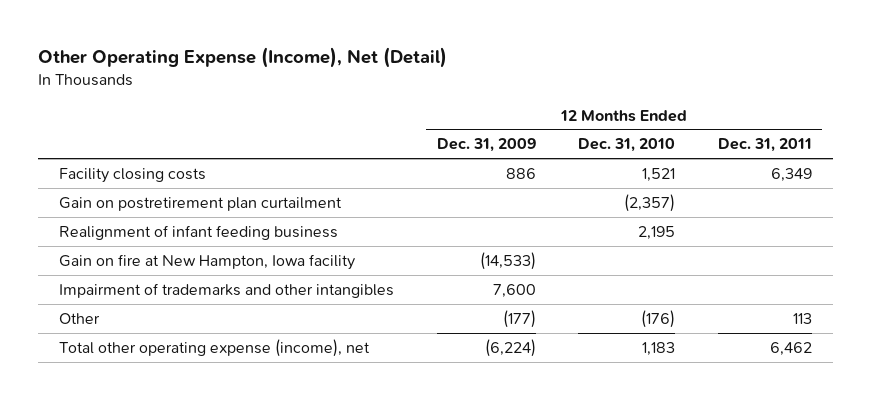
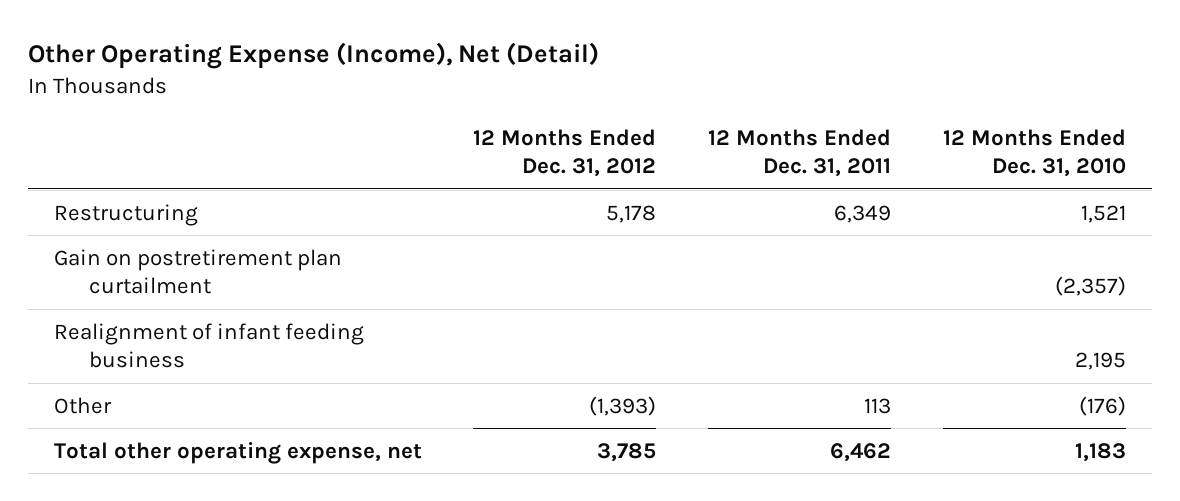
- | 12 Months Ended Dec. 31, 2009 | 12 Months Ended Dec. 31, 2010 | 12 Months Ended Dec. 31, 2011
+ | 12 Months Ended Dec. 31, 2012 | 12 Months Ended Dec. 31, 2011 | 12 Months Ended Dec. 31, 2010
- Facility closing costs | 886 | 1,521 | 6,349
+ Restructuring | 5,178 | 6,349 | 1,521
- Gain on fire at New Hampton, Iowa facility | (14,533) | |
- Impairment of trademarks and other intangibles | 7,600 | |
- Total other operating expense (income), net | (6,224) | 1,183 | 6,462
+ Total other operating expense, net | 3,785 | 6,462 | 1,183

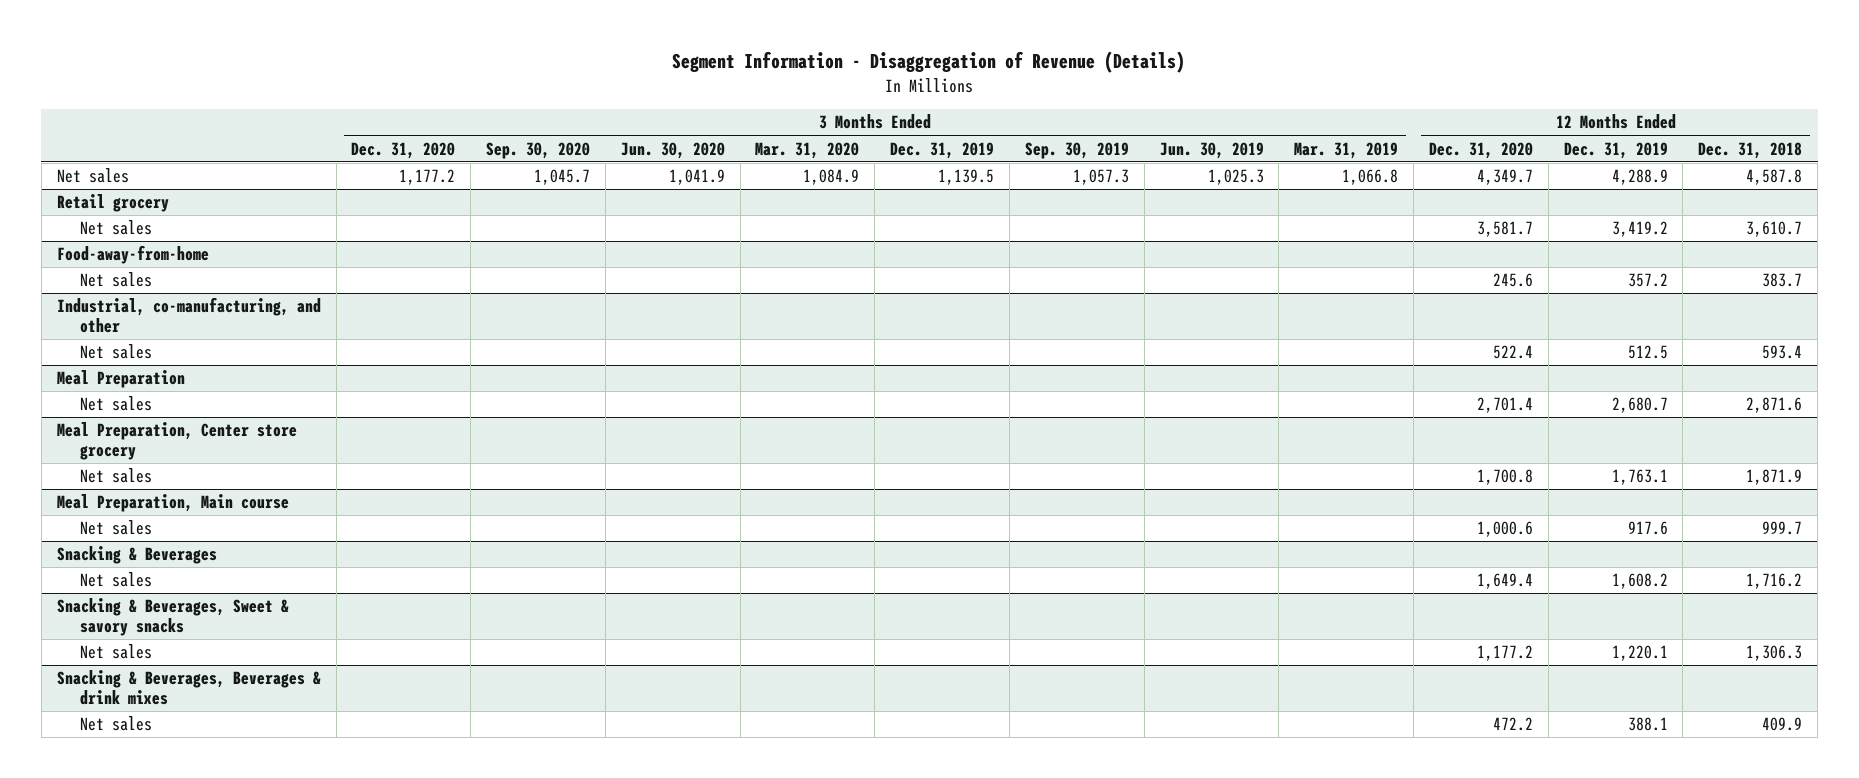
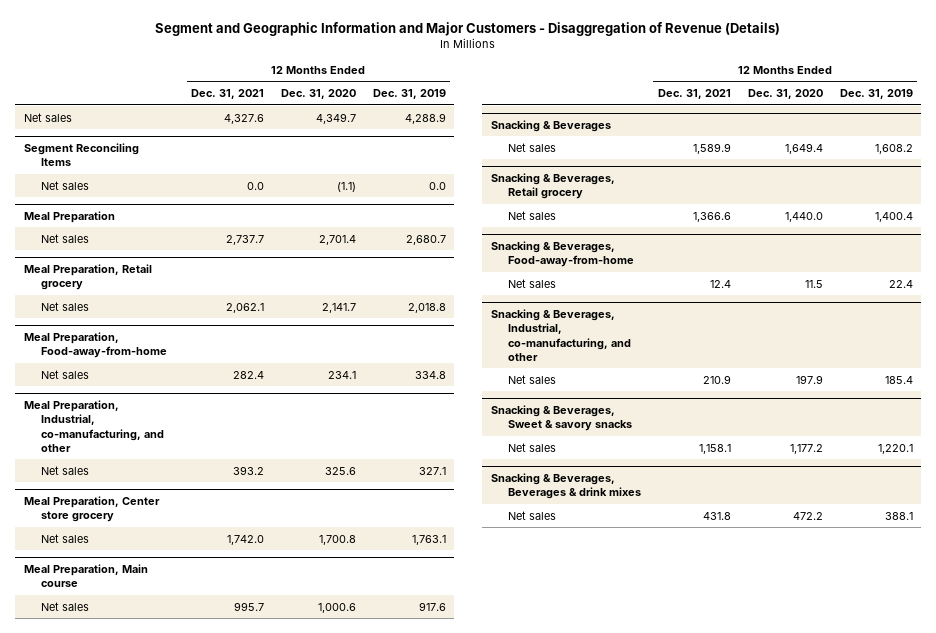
- Segment Information - Disaggregation of Revenue (Details)
+ Segment and Geographic Information and Major Customers - Disaggregation of Revenue (Details)
- | 3 Months Ended Dec. 31, 2020 | 3 Months Ended Sep. 30, 2020 | 3 Months Ended Jun. 30, 2020 | 3 Months Ended Mar. 31, 2020 | 3 Months Ended Dec. 31, 2019 | 3 Months Ended Sep. 30, 2019 | 3 Months Ended Jun. 30, 2019 | 3 Months Ended Mar. 31, 2019 | 12 Months Ended Dec. 31, 2020 | 12 Months Ended Dec. 31, 2019 | 12 Months Ended Dec. 31, 2018
+ | 12 Months Ended Dec. 31, 2021 | 12 Months Ended Dec. 31, 2020 | 12 Months Ended Dec. 31, 2019
- Retail grocery
- Net sales | | | | | | | | | 3,581.7 | 3,419.2 | 3,610.7
- Food-away-from-home
- Net sales | | | | | | | | | 245.6 | 357.2 | 383.7
- Industrial, co-manufacturing, and other
- Net sales | | | | | | | | | 522.4 | 512.5 | 593.4
+ Segment Reconciling Items
+ Net sales | 0.0 | (1.1) | 0.0
+ Meal Preparation, Retail grocery
+ Net sales | 2,062.1 | 2,141.7 | 2,018.8
+ Meal Preparation, Food-away-from-home
+ Net sales | 282.4 | 234.1 | 334.8
+ Meal Preparation, Industrial, co-manufacturing, and other
+ Net sales | 393.2 | 325.6 | 327.1
+ Snacking & Beverages, Retail grocery
+ Net sales | 1,366.6 | 1,440.0 | 1,400.4
+ Snacking & Beverages, Food-away-from-home
+ Net sales | 12.4 | 11.5 | 22.4
+ Snacking & Beverages, Industrial, co-manufacturing, and other
+ Net sales | 210.9 | 197.9 | 185.4

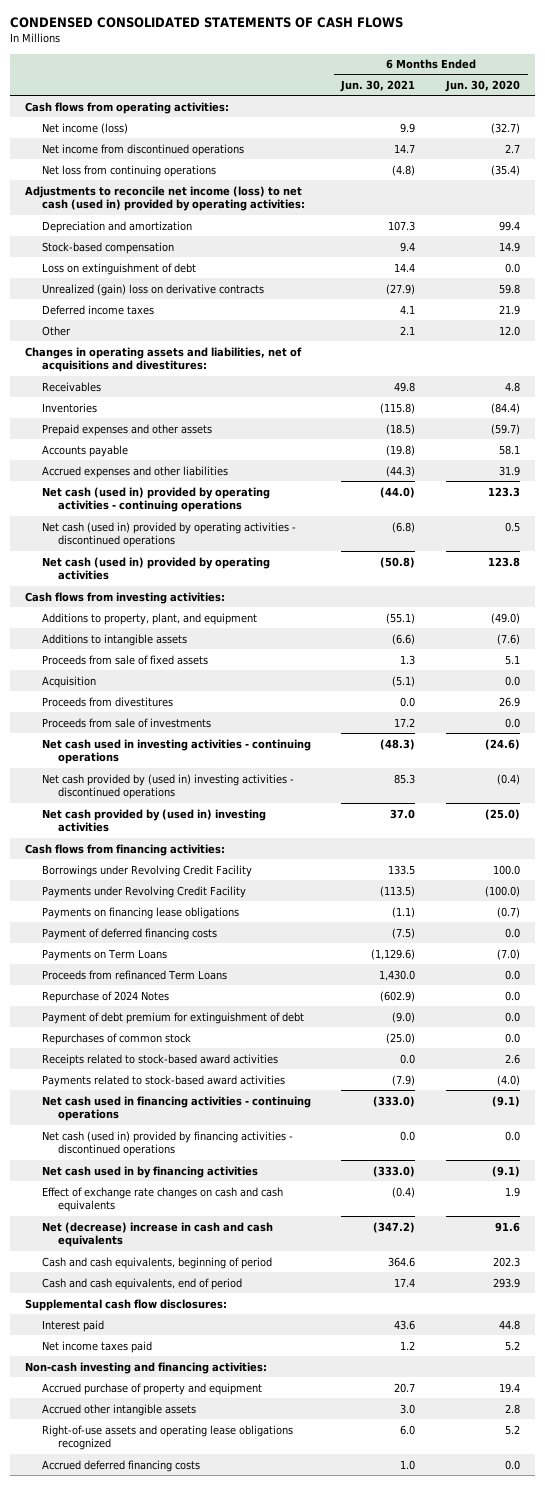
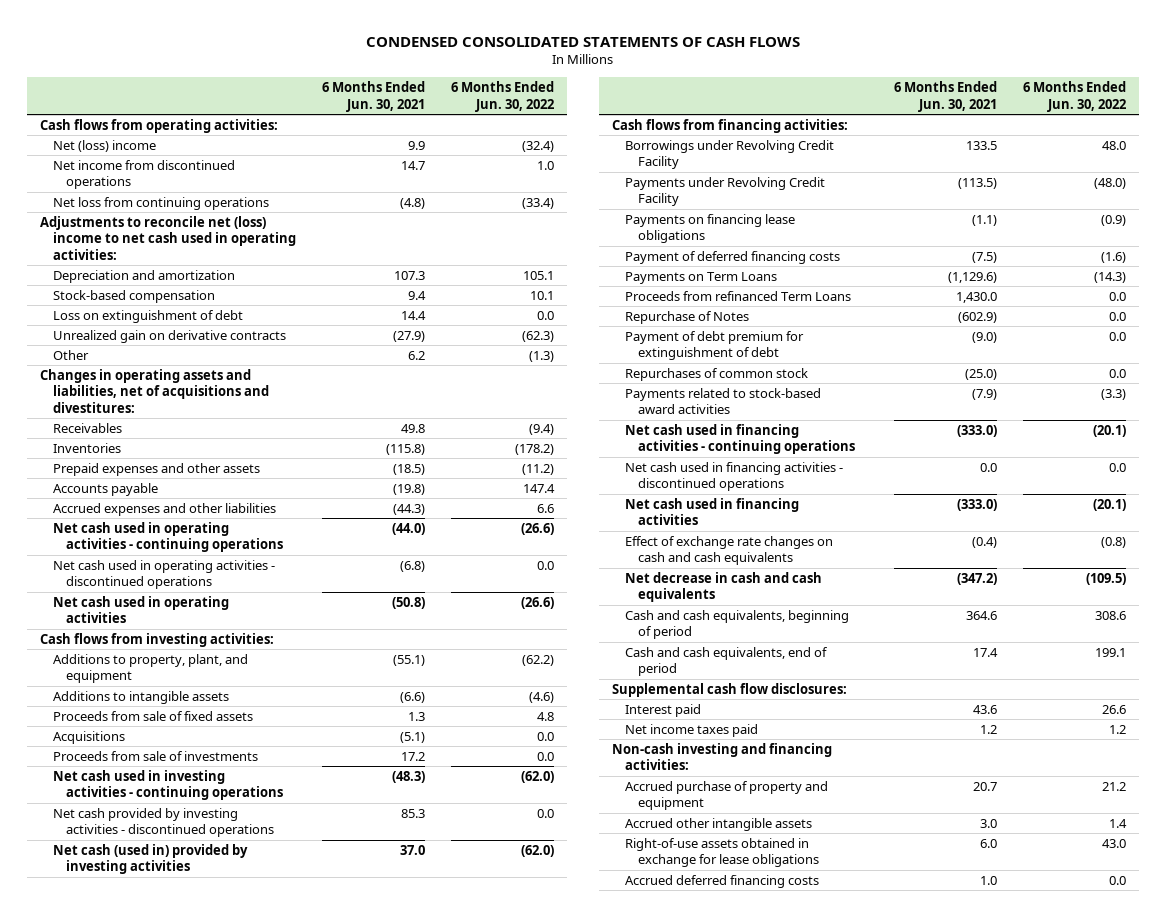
- | 6 Months Ended Jun. 30, 2021 | 6 Months Ended Jun. 30, 2020
+ | 6 Months Ended Jun. 30, 2021 | 6 Months Ended Jun. 30, 2022
- Net income (loss) | 9.9 | (32.7)
+ Net (loss) income | 9.9 | (32.4)
- Adjustments to reconcile net income (loss) to net cash (used in) provided by operating activities:
+ Adjustments to reconcile net (loss) income to net cash used in operating activities:
- Unrealized (gain) loss on derivative contracts | (27.9) | 59.8
- Deferred income taxes | 4.1 | 21.9
- Other | 2.1 | 12.0
+ Unrealized gain on derivative contracts | (27.9) | (62.3)
+ Other | 6.2 | (1.3)
- Net cash (used in) provided by operating activities - continuing operations | (44.0) | 123.3
- Net cash (used in) provided by operating activities - discontinued operations | (6.8) | 0.5
- Net cash (used in) provided by operating activities | (50.8) | 123.8
+ Net cash used in operating activities - continuing operations | (44.0) | (26.6)
+ Net cash used in operating activities - discontinued operations | (6.8) | 0.0
+ Net cash used in operating activities | (50.8) | (26.6)
- Acquisition | (5.1) | 0.0
- Proceeds from divestitures | 0.0 | 26.9
+ Acquisitions | (5.1) | 0.0
- Net cash provided by (used in) investing activities - discontinued operations | 85.3 | (0.4)
- Net cash provided by (used in) investing activities | 37.0 | (25.0)
+ Net cash provided by investing activities - discontinued operations | 85.3 | 0.0
+ Net cash (used in) provided by investing activities | 37.0 | (62.0)
- Repurchase of 2024 Notes | (602.9) | 0.0
+ Repurchase of Notes | (602.9) | 0.0
- Receipts related to stock-based award activities | 0.0 | 2.6
- Net cash (used in) provided by financing activities - discontinued operations | 0.0 | 0.0
- Net cash used in by financing activities | (333.0) | (9.1)
+ Net cash used in financing activities - discontinued operations | 0.0 | 0.0
+ Net cash used in financing activities | (333.0) | (20.1)
- Net (decrease) increase in cash and cash equivalents | (347.2) | 91.6
+ Net decrease in cash and cash equivalents | (347.2) | (109.5)
- Right-of-use assets and operating lease obligations recognized | 6.0 | 5.2
+ Right-of-use assets obtained in exchange for lease obligations | 6.0 | 43.0

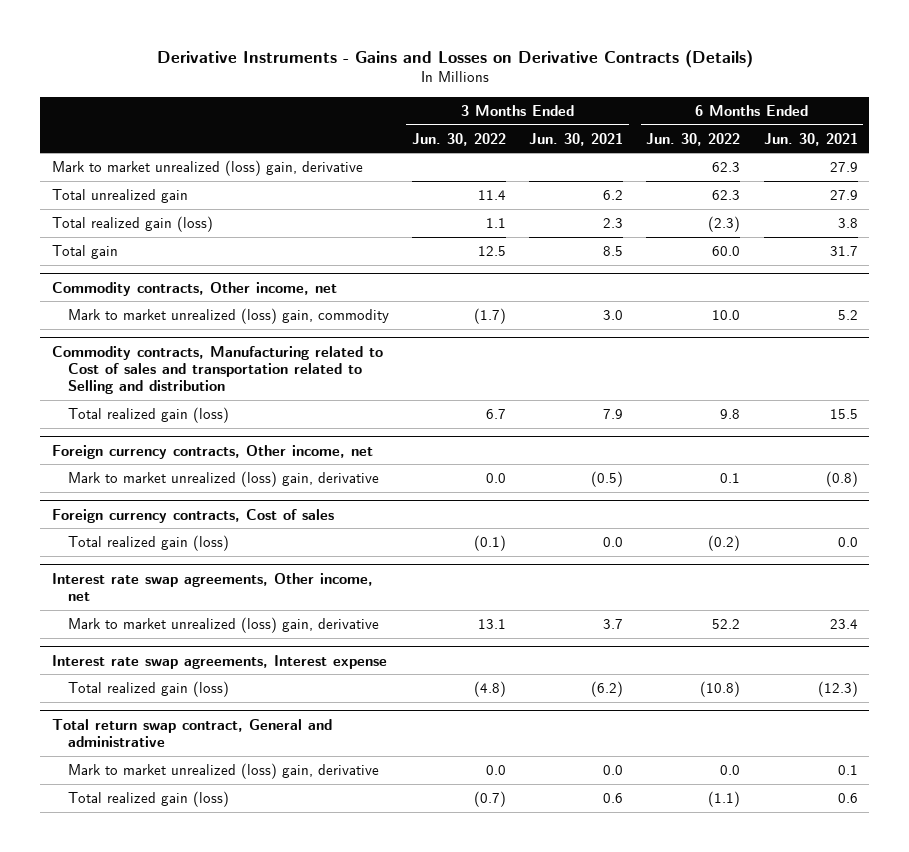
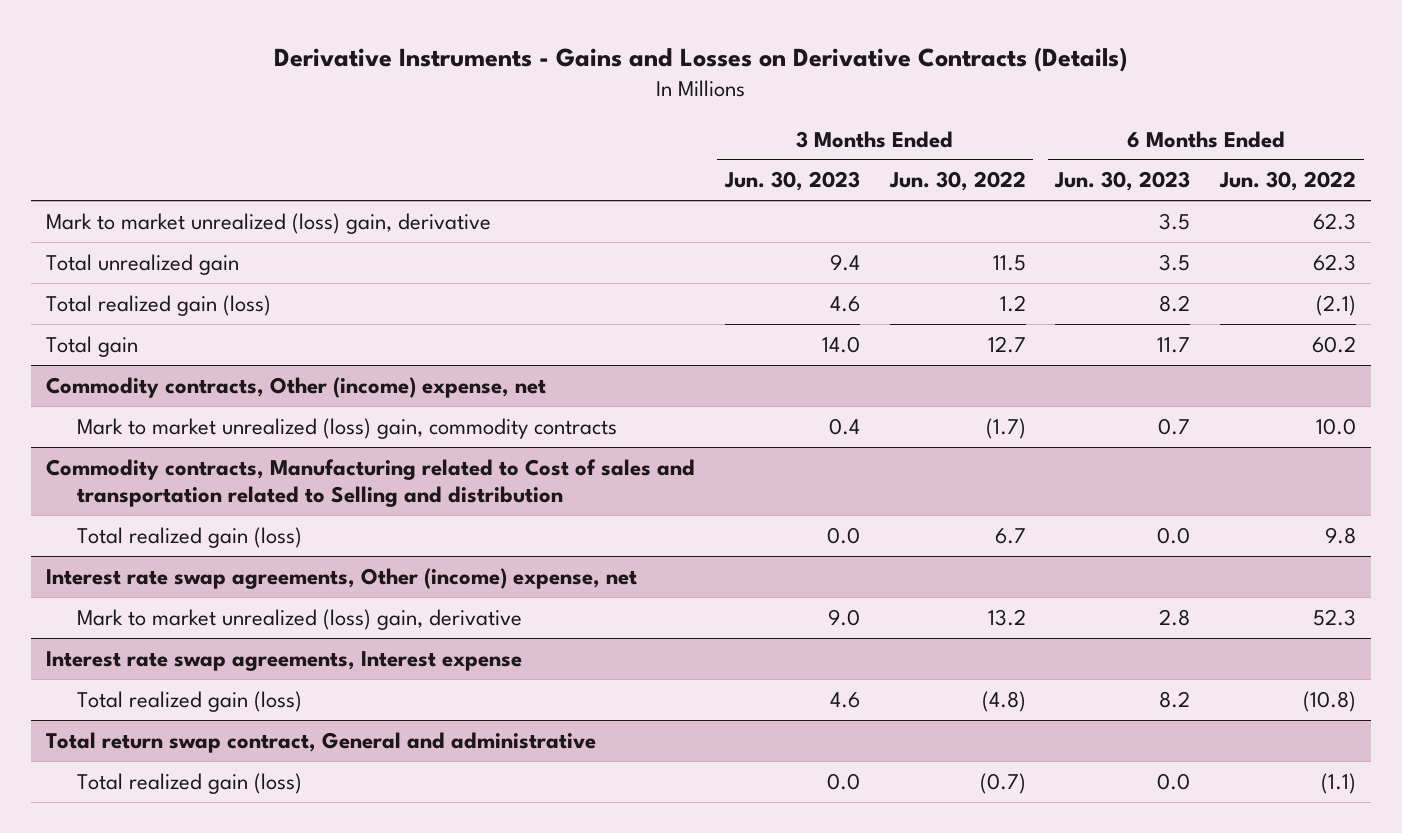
- | 3 Months Ended Jun. 30, 2022 | 3 Months Ended Jun. 30, 2021 | 6 Months Ended Jun. 30, 2022 | 6 Months Ended Jun. 30, 2021
+ | 3 Months Ended Jun. 30, 2023 | 3 Months Ended Jun. 30, 2022 | 6 Months Ended Jun. 30, 2023 | 6 Months Ended Jun. 30, 2022
- Total unrealized gain | 11.4 | 6.2 | 62.3 | 27.9
- Total realized gain (loss) | 1.1 | 2.3 | (2.3) | 3.8
- Total gain | 12.5 | 8.5 | 60.0 | 31.7
- Commodity contracts, Other income, net
- Mark to market unrealized (loss) gain, commodity | (1.7) | 3.0 | 10.0 | 5.2
+ Total unrealized gain | 9.4 | 11.5 | 3.5 | 62.3
+ Total realized gain (loss) | 4.6 | 1.2 | 8.2 | (2.1)
+ Total gain | 14.0 | 12.7 | 11.7 | 60.2
+ Commodity contracts, Other (income) expense, net
+ Mark to market unrealized (loss) gain, commodity contracts | 0.4 | (1.7) | 0.7 | 10.0
- Foreign currency contracts, Other income, net
- Mark to market unrealized (loss) gain, derivative | 0.0 | (0.5) | 0.1 | (0.8)
- Foreign currency contracts, Cost of sales
- Total realized gain (loss) | (0.1) | 0.0 | (0.2) | 0.0
- Interest rate swap agreements, Other income, net
- Mark to market unrealized (loss) gain, derivative | 13.1 | 3.7 | 52.2 | 23.4
+ Interest rate swap agreements, Other (income) expense, net
+ Mark to market unrealized (loss) gain, derivative | 9.0 | 13.2 | 2.8 | 52.3
@ Total return swap contract, General and administrative
- Mark to market unrealized (loss) gain, derivative | 0.0 | 0.0 | 0.0 | 0.1

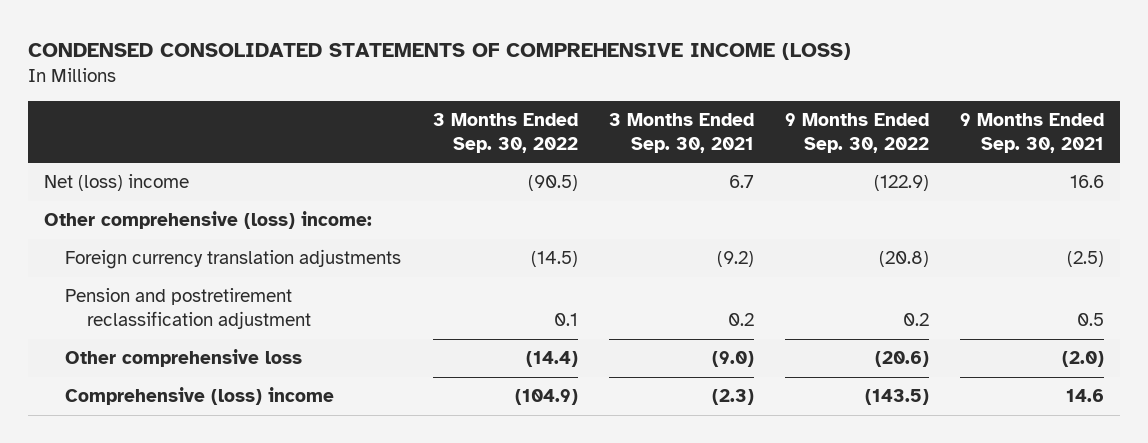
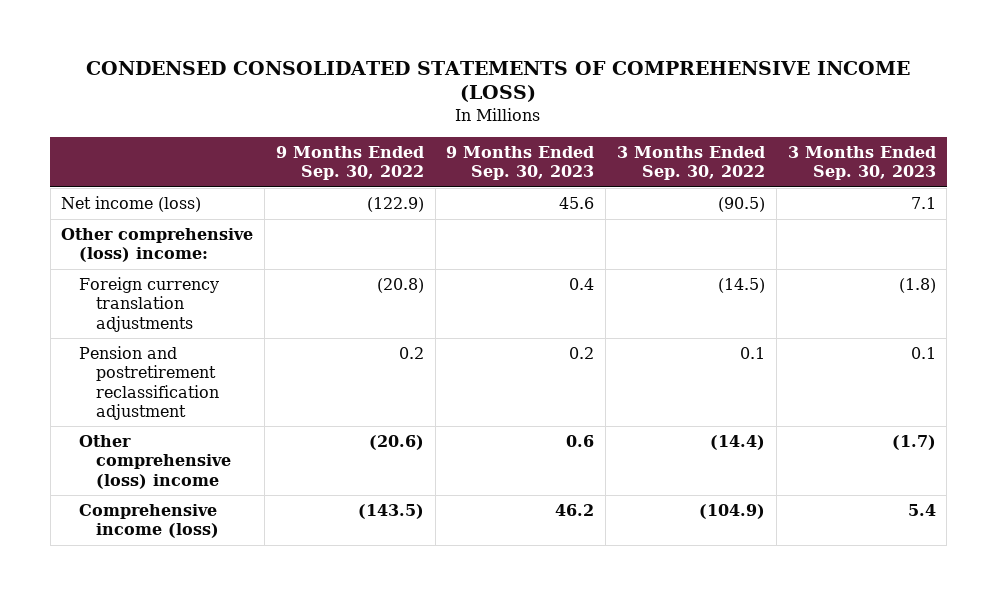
- | 3 Months Ended Sep. 30, 2022 | 3 Months Ended Sep. 30, 2021 | 9 Months Ended Sep. 30, 2022 | 9 Months Ended Sep. 30, 2021
+ | 9 Months Ended Sep. 30, 2022 | 9 Months Ended Sep. 30, 2023 | 3 Months Ended Sep. 30, 2022 | 3 Months Ended Sep. 30, 2023
- Net (loss) income | (90.5) | 6.7 | (122.9) | 16.6
+ Net income (loss) | (122.9) | 45.6 | (90.5) | 7.1
- Other comprehensive loss | (14.4) | (9.0) | (20.6) | (2.0)
- Comprehensive (loss) income | (104.9) | (2.3) | (143.5) | 14.6
+ Other comprehensive (loss) income | (20.6) | 0.6 | (14.4) | (1.7)
+ Comprehensive income (loss) | (143.5) | 46.2 | (104.9) | 5.4

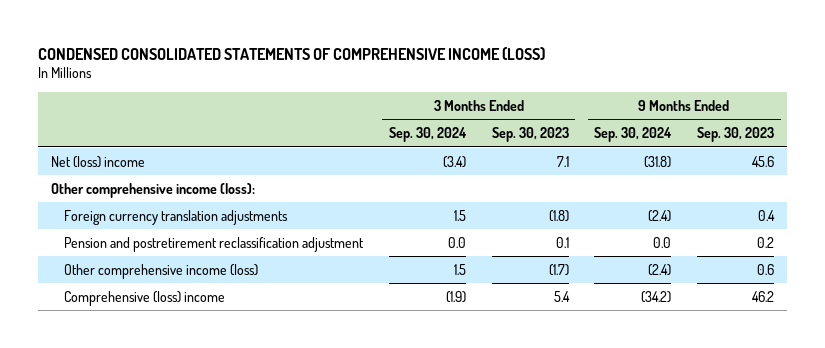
- | 9 Months Ended Sep. 30, 2022 | 9 Months Ended Sep. 30, 2023 | 3 Months Ended Sep. 30, 2022 | 3 Months Ended Sep. 30, 2023
+ | 3 Months Ended Sep. 30, 2024 | 3 Months Ended Sep. 30, 2023 | 9 Months Ended Sep. 30, 2024 | 9 Months Ended Sep. 30, 2023
- Net income (loss) | (122.9) | 45.6 | (90.5) | 7.1
- Other comprehensive (loss) income:
+ Net (loss) income | (3.4) | 7.1 | (31.8) | 45.6
+ Other comprehensive income (loss):
- Other comprehensive (loss) income | (20.6) | 0.6 | (14.4) | (1.7)
- Comprehensive income (loss) | (143.5) | 46.2 | (104.9) | 5.4
+ Other comprehensive income (loss) | 1.5 | (1.7) | (2.4) | 0.6
+ Comprehensive (loss) income | (1.9) | 5.4 | (34.2) | 46.2

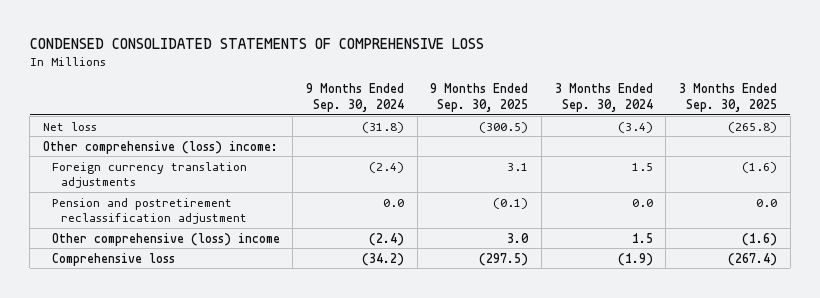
- CONDENSED CONSOLIDATED STATEMENTS OF COMPREHENSIVE INCOME (LOSS)
+ CONDENSED CONSOLIDATED STATEMENTS OF COMPREHENSIVE LOSS
- | 3 Months Ended Sep. 30, 2024 | 3 Months Ended Sep. 30, 2023 | 9 Months Ended Sep. 30, 2024 | 9 Months Ended Sep. 30, 2023
+ | 9 Months Ended Sep. 30, 2024 | 9 Months Ended Sep. 30, 2025 | 3 Months Ended Sep. 30, 2024 | 3 Months Ended Sep. 30, 2025
- Net (loss) income | (3.4) | 7.1 | (31.8) | 45.6
- Other comprehensive income (loss):
+ Net loss | (31.8) | (300.5) | (3.4) | (265.8)
+ Other comprehensive (loss) income:
- Other comprehensive income (loss) | 1.5 | (1.7) | (2.4) | 0.6
- Comprehensive (loss) income | (1.9) | 5.4 | (34.2) | 46.2
+ Other comprehensive (loss) income | (2.4) | 3.0 | 1.5 | (1.6)
+ Comprehensive loss | (34.2) | (297.5) | (1.9) | (267.4)

